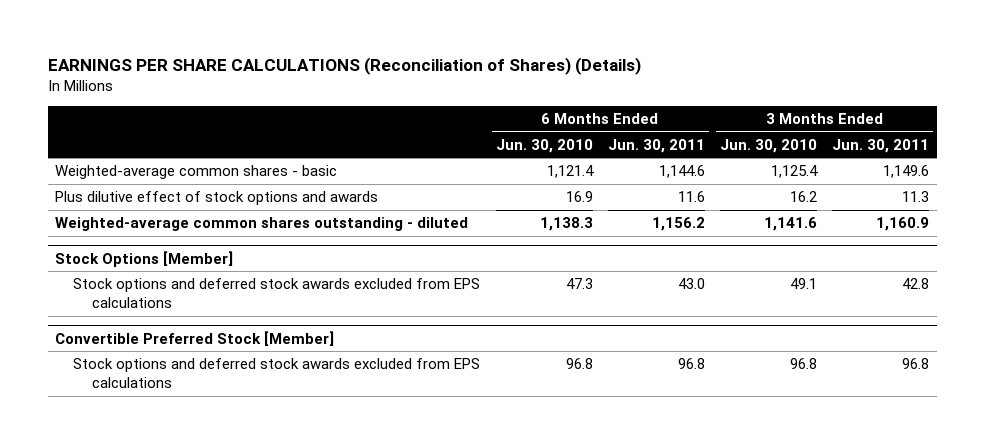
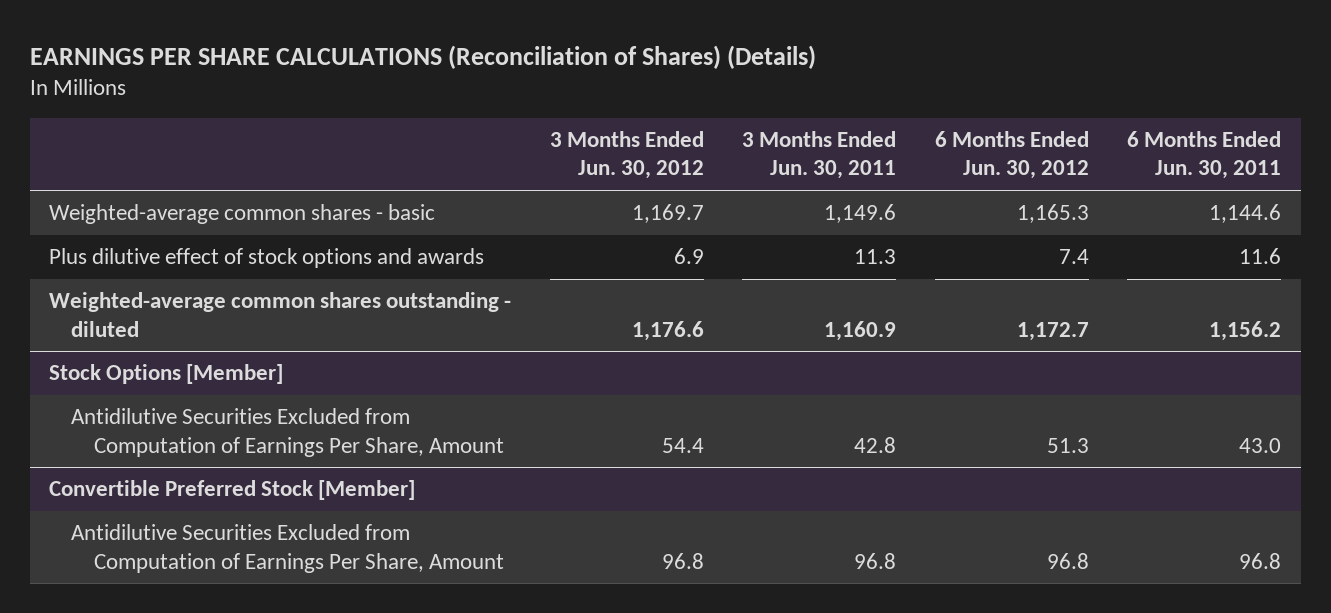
- | 6 Months Ended Jun. 30, 2010 | 6 Months Ended Jun. 30, 2011 | 3 Months Ended Jun. 30, 2010 | 3 Months Ended Jun. 30, 2011
+ | 3 Months Ended Jun. 30, 2012 | 3 Months Ended Jun. 30, 2011 | 6 Months Ended Jun. 30, 2012 | 6 Months Ended Jun. 30, 2011
@ Stock Options [Member]
- Stock options and deferred stock awards excluded from EPS calculations | 47.3 | 43.0 | 49.1 | 42.8
+ Antidilutive Securities Excluded from Computation of Earnings Per Share, Amount | 54.4 | 42.8 | 51.3 | 43.0
@ Convertible Preferred Stock [Member]
- Stock options and deferred stock awards excluded from EPS calculations | 96.8 | 96.8 | 96.8 | 96.8
+ Antidilutive Securities Excluded from Computation of Earnings Per Share, Amount | 96.8 | 96.8 | 96.8 | 96.8

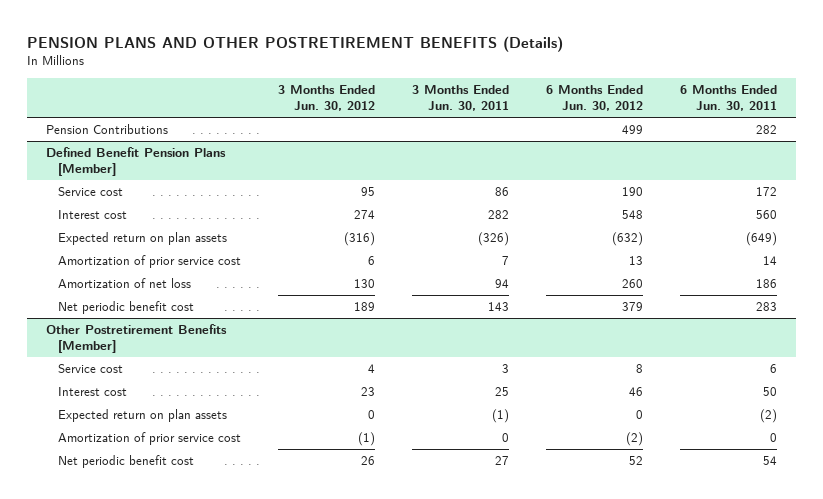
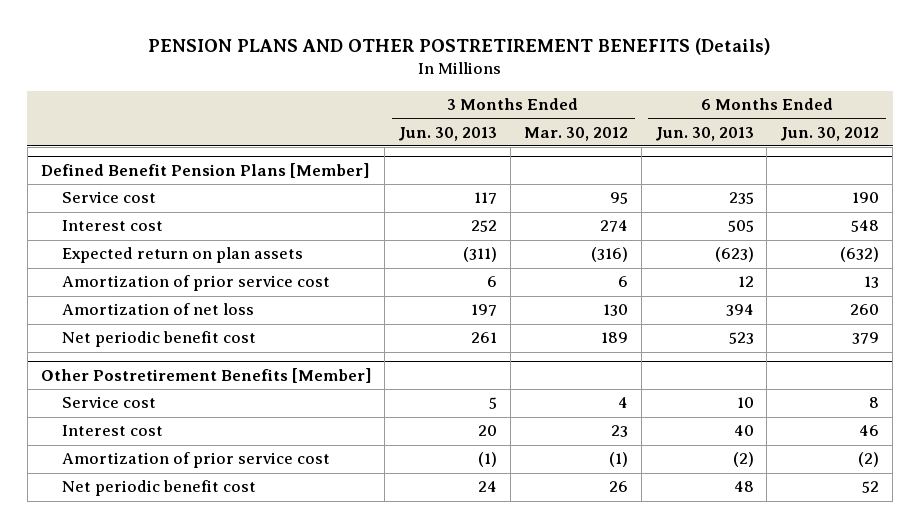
- | 3 Months Ended Jun. 30, 2012 | 3 Months Ended Jun. 30, 2011 | 6 Months Ended Jun. 30, 2012 | 6 Months Ended Jun. 30, 2011
+ | 3 Months Ended Jun. 30, 2013 | 3 Months Ended Mar. 30, 2012 | 6 Months Ended Jun. 30, 2013 | 6 Months Ended Jun. 30, 2012
- Pension Contributions | | | 499 | 282
@ Other Postretirement Benefits [Member]
- Expected return on plan assets | 0 | (1) | 0 | (2)

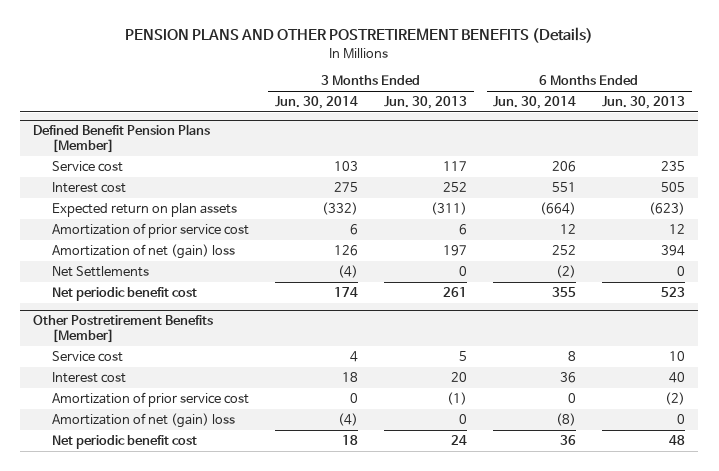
- | 3 Months Ended Jun. 30, 2013 | 3 Months Ended Mar. 30, 2012 | 6 Months Ended Jun. 30, 2013 | 6 Months Ended Jun. 30, 2012
+ | 3 Months Ended Jun. 30, 2014 | 3 Months Ended Jun. 30, 2013 | 6 Months Ended Jun. 30, 2014 | 6 Months Ended Jun. 30, 2013
@ Defined Benefit Pension Plans [Member]
- Amortization of net loss | 197 | 130 | 394 | 260
+ Amortization of net (gain) loss | 126 | 197 | 252 | 394
+ Net Settlements | (4) | 0 | (2) | 0
@ Other Postretirement Benefits [Member]
+ Amortization of net (gain) loss | (4) | 0 | (8) | 0

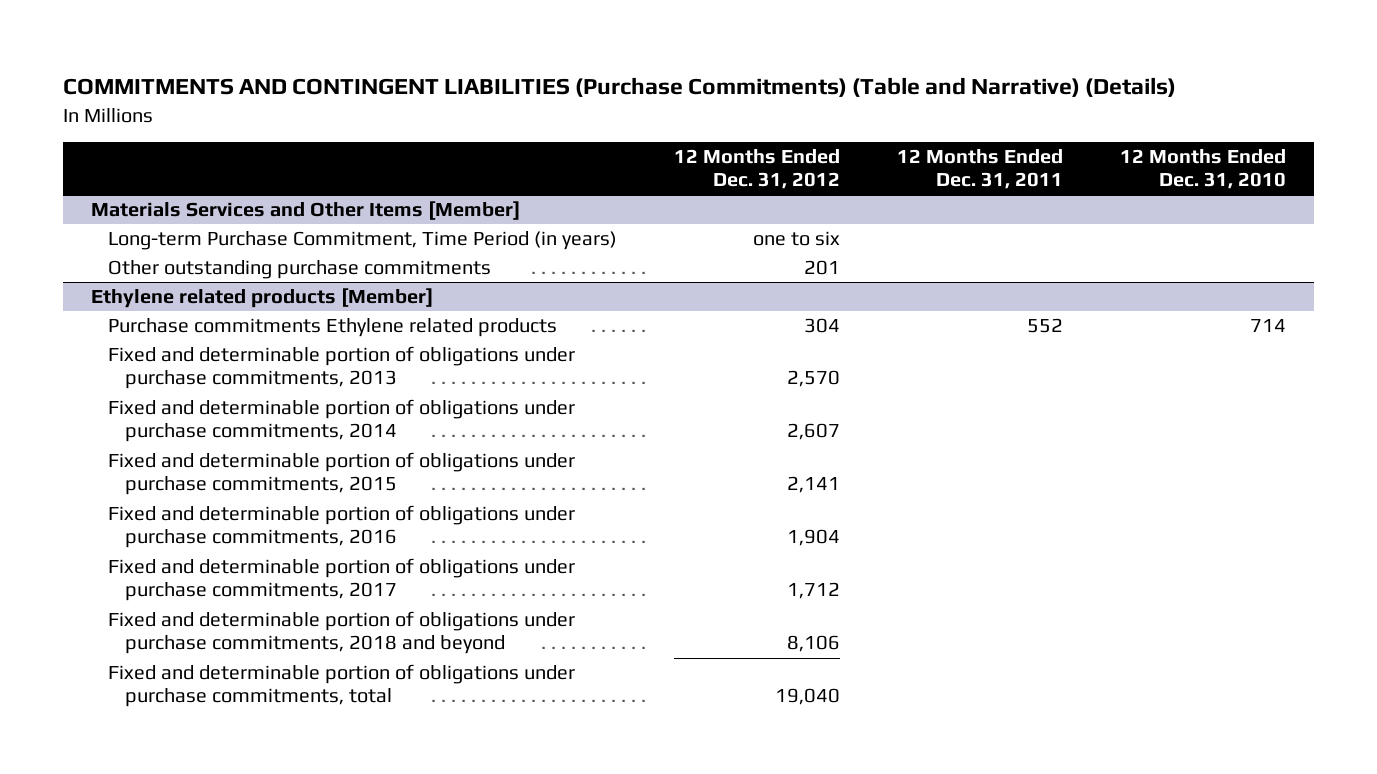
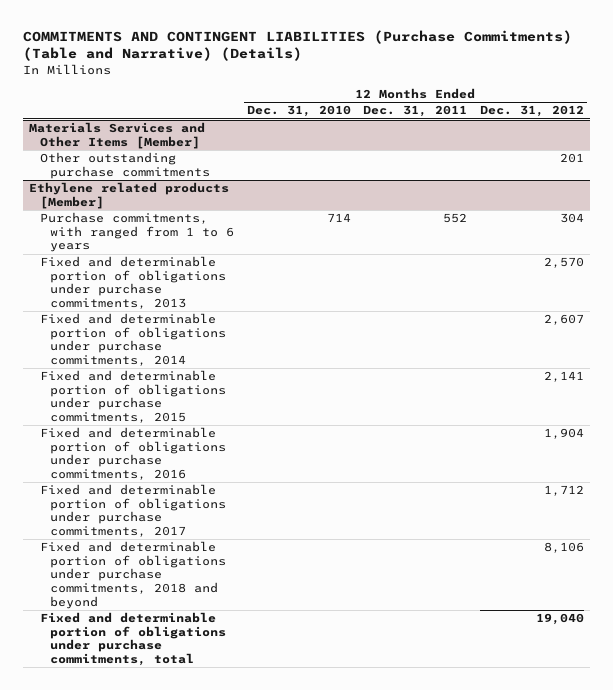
- | 12 Months Ended Dec. 31, 2012 | 12 Months Ended Dec. 31, 2011 | 12 Months Ended Dec. 31, 2010
+ | 12 Months Ended Dec. 31, 2010 | 12 Months Ended Dec. 31, 2011 | 12 Months Ended Dec. 31, 2012
@ Materials Services and Other Items [Member]
- Long-term Purchase Commitment, Time Period (in years) | one to six | |
@ Ethylene related products [Member]
- Purchase commitments Ethylene related products | 304 | 552 | 714
+ Purchase commitments, with ranged from 1 to 6 years | 714 | 552 | 304

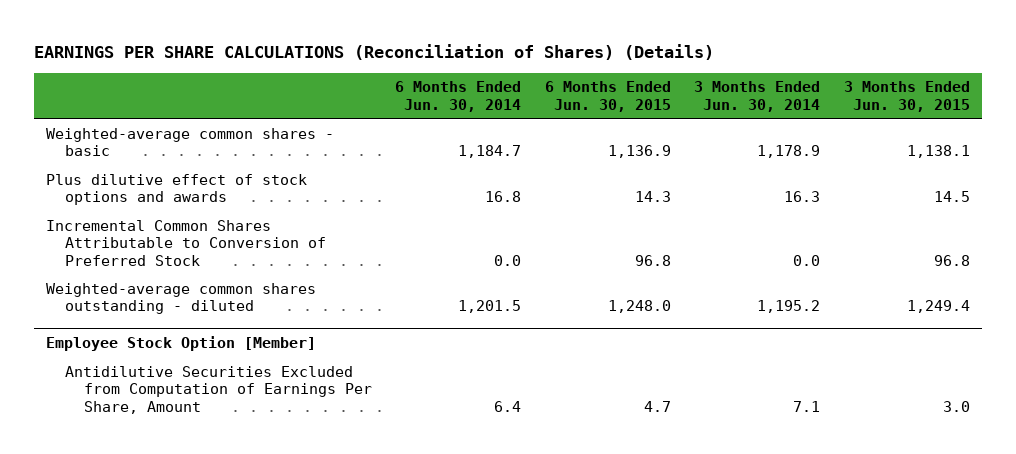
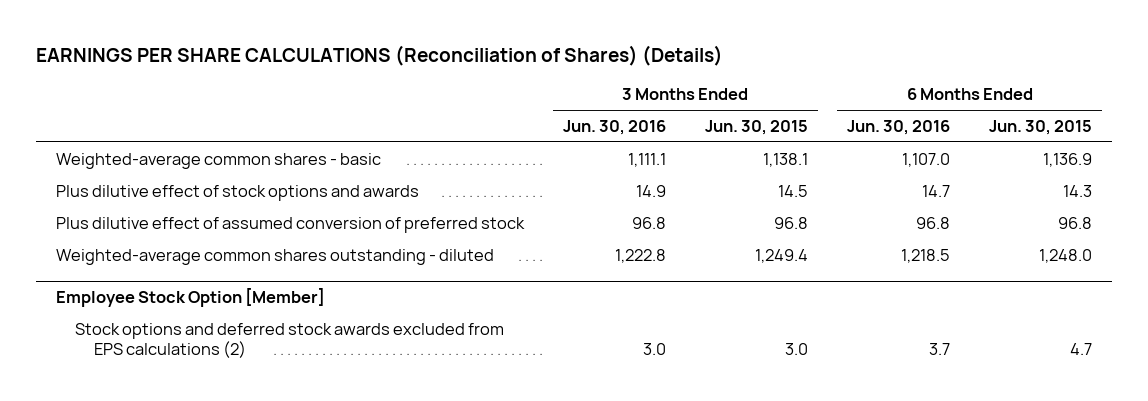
- | 6 Months Ended Jun. 30, 2014 | 6 Months Ended Jun. 30, 2015 | 3 Months Ended Jun. 30, 2014 | 3 Months Ended Jun. 30, 2015
+ | 3 Months Ended Jun. 30, 2016 | 3 Months Ended Jun. 30, 2015 | 6 Months Ended Jun. 30, 2016 | 6 Months Ended Jun. 30, 2015
- Incremental Common Shares Attributable to Conversion of Preferred Stock | 0.0 | 96.8 | 0.0 | 96.8
+ Plus dilutive effect of assumed conversion of preferred stock | 96.8 | 96.8 | 96.8 | 96.8
@ Employee Stock Option [Member]
- Antidilutive Securities Excluded from Computation of Earnings Per Share, Amount | 6.4 | 4.7 | 7.1 | 3.0
+ Stock options and deferred stock awards excluded from EPS calculations (2) | 3.0 | 3.0 | 3.7 | 4.7

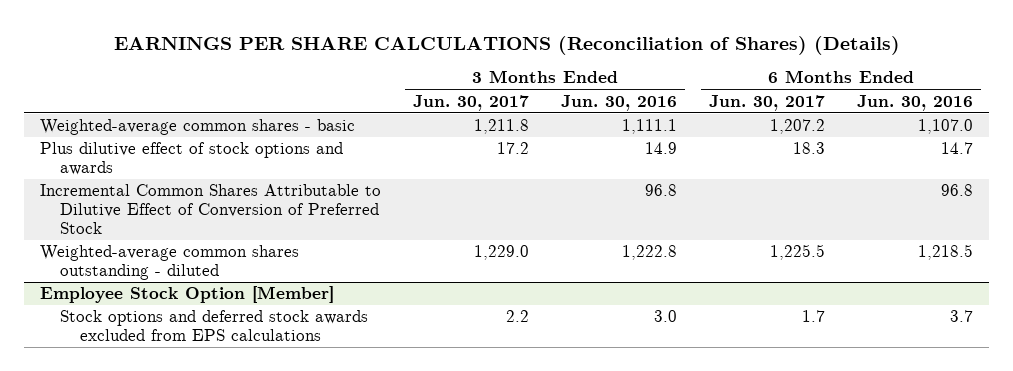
- | 3 Months Ended Jun. 30, 2016 | 3 Months Ended Jun. 30, 2015 | 6 Months Ended Jun. 30, 2016 | 6 Months Ended Jun. 30, 2015
+ | 3 Months Ended Jun. 30, 2017 | 3 Months Ended Jun. 30, 2016 | 6 Months Ended Jun. 30, 2017 | 6 Months Ended Jun. 30, 2016
- Plus dilutive effect of assumed conversion of preferred stock | 96.8 | 96.8 | 96.8 | 96.8
+ Incremental Common Shares Attributable to Dilutive Effect of Conversion of Preferred Stock | | 96.8 | | 96.8
@ Employee Stock Option [Member]
- Stock options and deferred stock awards excluded from EPS calculations (2) | 3.0 | 3.0 | 3.7 | 4.7
+ Stock options and deferred stock awards excluded from EPS calculations | 2.2 | 3.0 | 1.7 | 3.7

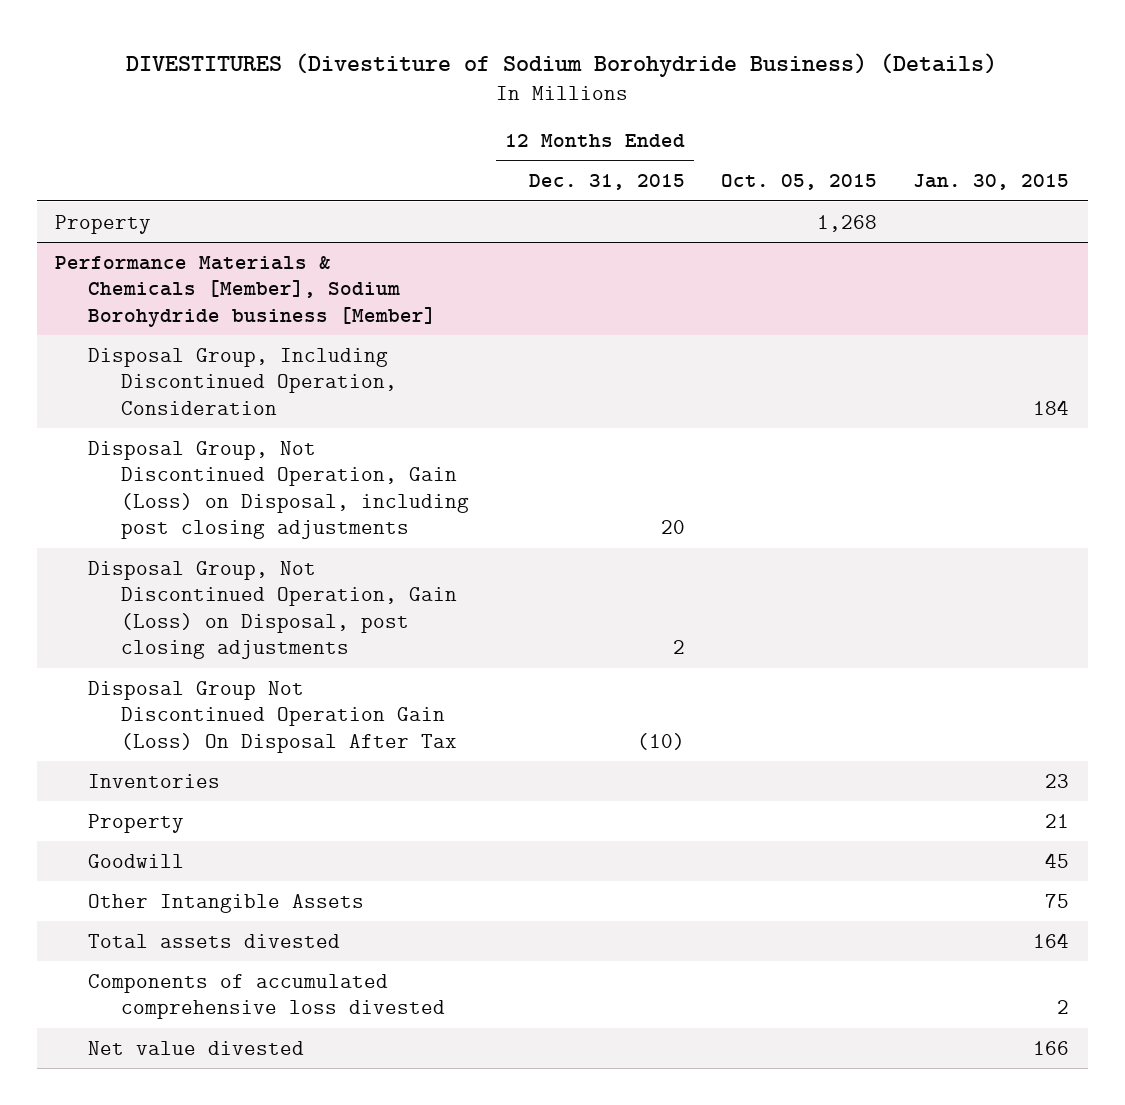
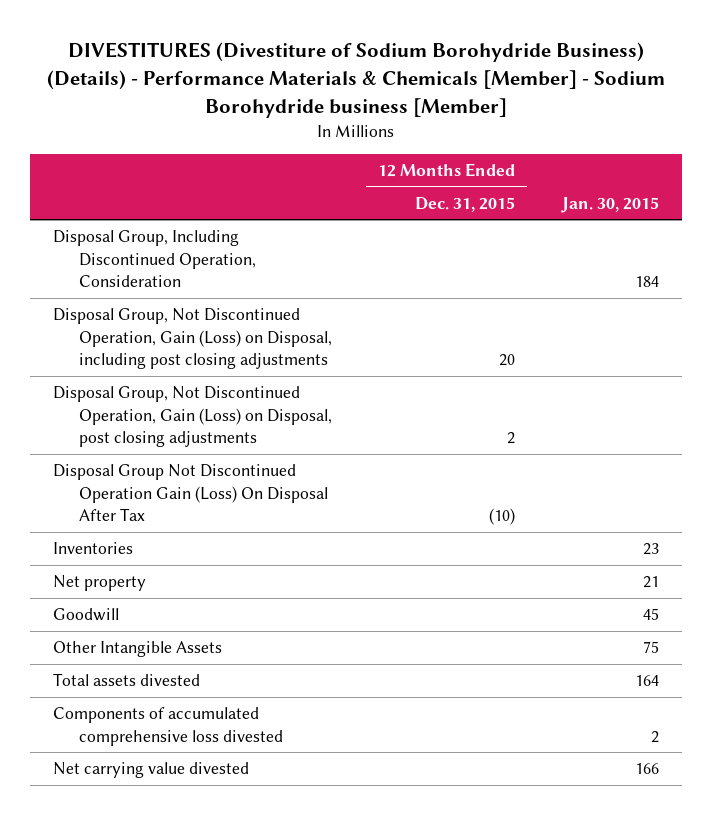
- DIVESTITURES (Divestiture of Sodium Borohydride Business) (Details)
+ DIVESTITURES (Divestiture of Sodium Borohydride Business) (Details) - Performance Materials & Chemicals [Member] - Sodium Borohydride business [Member]
- | 12 Months Ended Dec. 31, 2015 | Oct. 05, 2015 | Jan. 30, 2015
+ | 12 Months Ended Dec. 31, 2015 | Jan. 30, 2015
- Property | | 1,268 |
- Performance Materials & Chemicals [Member], Sodium Borohydride business [Member]
- Property | | | 21
+ Net property | | 21
- Net value divested | | | 166
+ Net carrying value divested | | 166

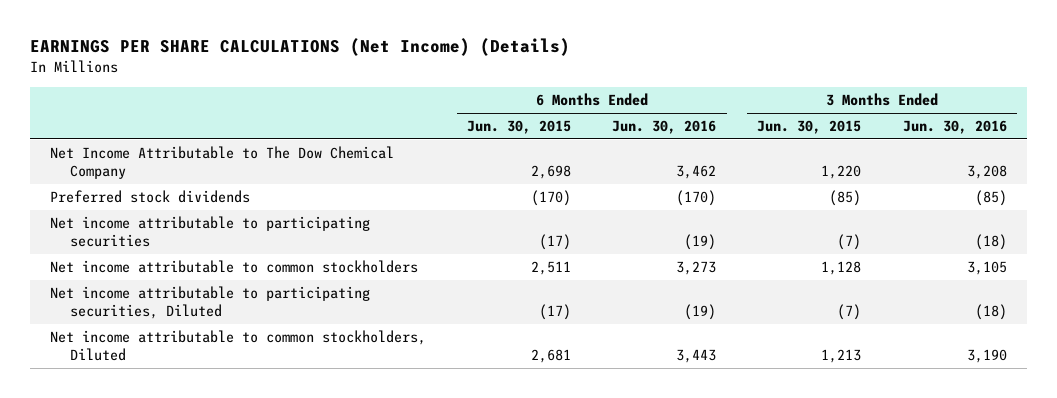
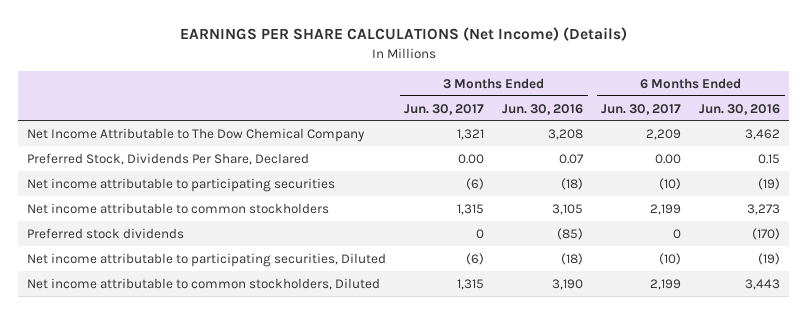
- | 6 Months Ended Jun. 30, 2015 | 6 Months Ended Jun. 30, 2016 | 3 Months Ended Jun. 30, 2015 | 3 Months Ended Jun. 30, 2016
+ | 3 Months Ended Jun. 30, 2017 | 3 Months Ended Jun. 30, 2016 | 6 Months Ended Jun. 30, 2017 | 6 Months Ended Jun. 30, 2016
+ Preferred Stock, Dividends Per Share, Declared | 0.00 | 0.07 | 0.00 | 0.15
moved down: Preferred stock dividends | 0 | (85) | 0 | (170)

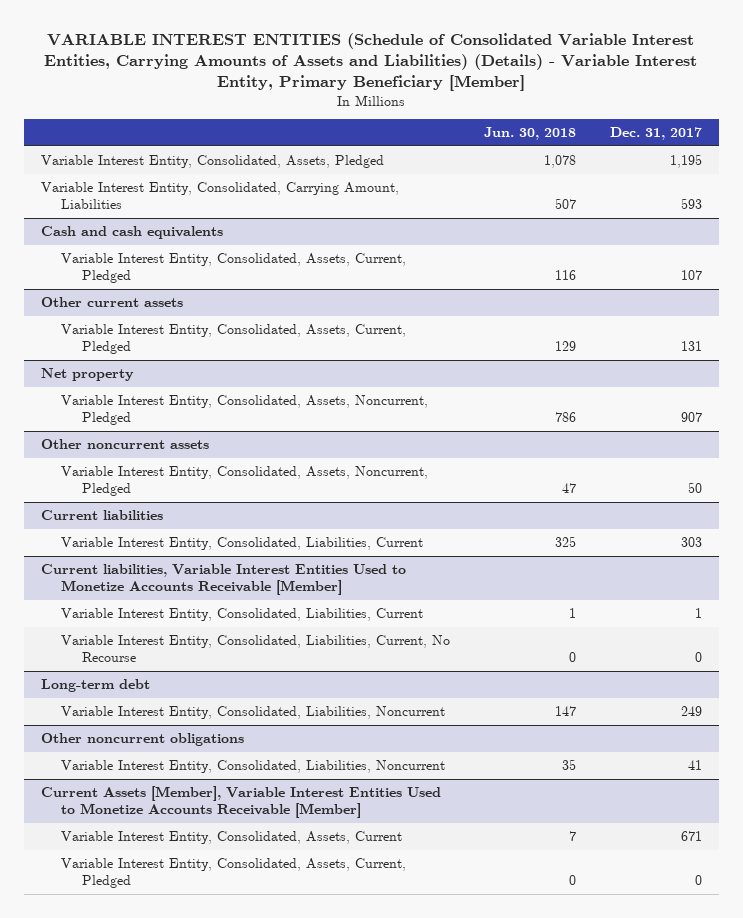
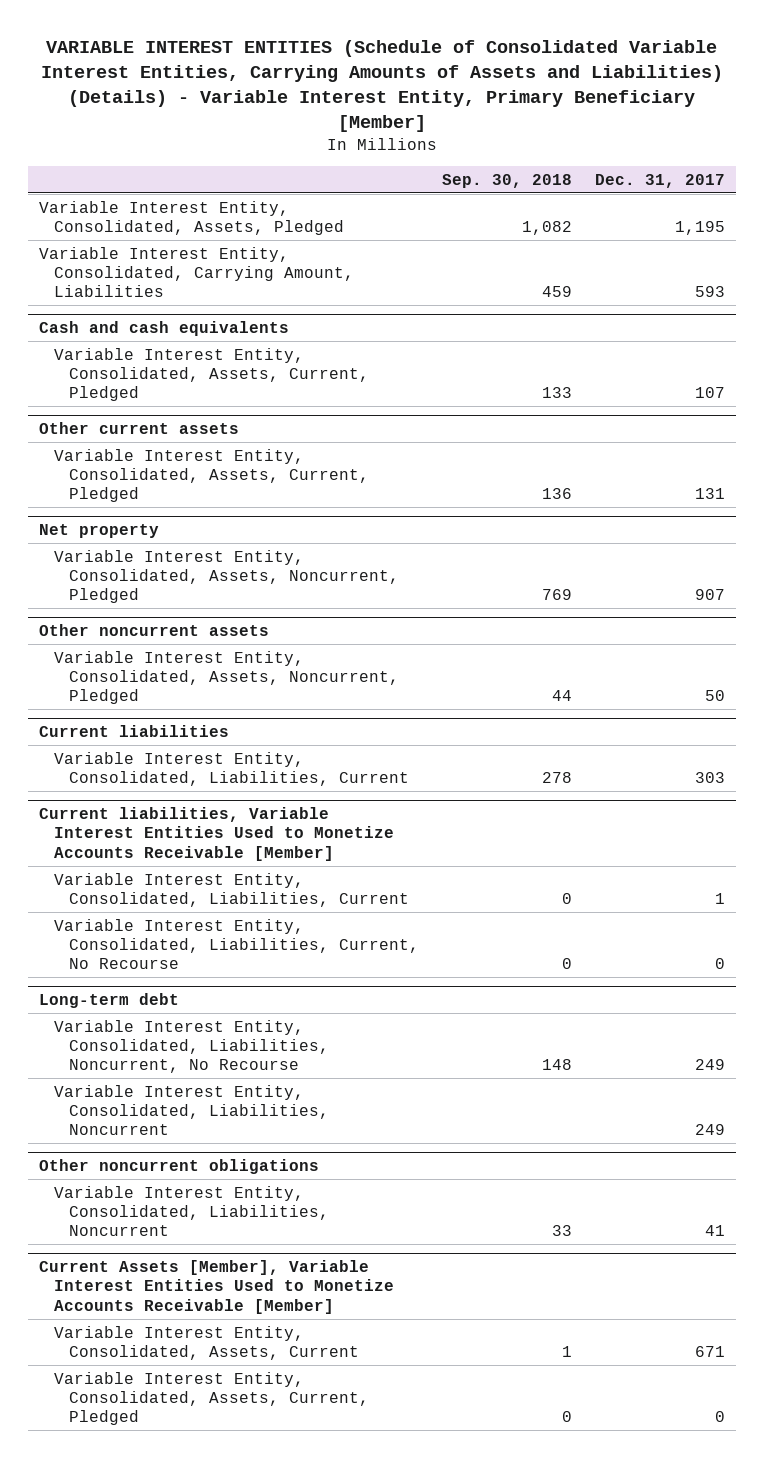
- | Jun. 30, 2018 | Dec. 31, 2017
+ | Sep. 30, 2018 | Dec. 31, 2017
@ Long-term debt
+ Variable Interest Entity, Consolidated, Liabilities, Noncurrent, No Recourse | 148 | 249

